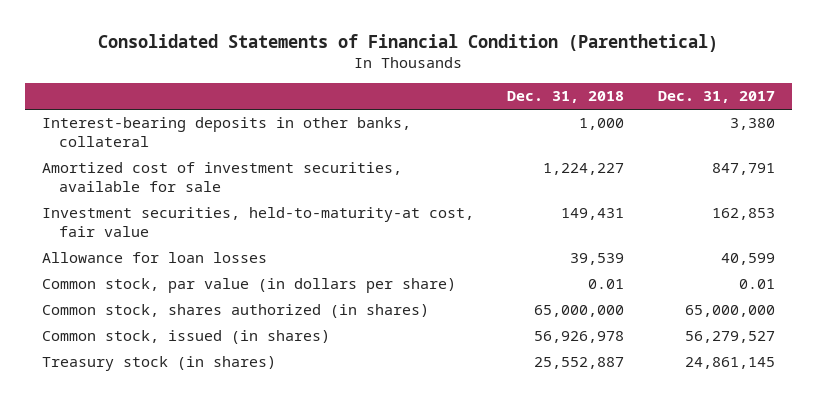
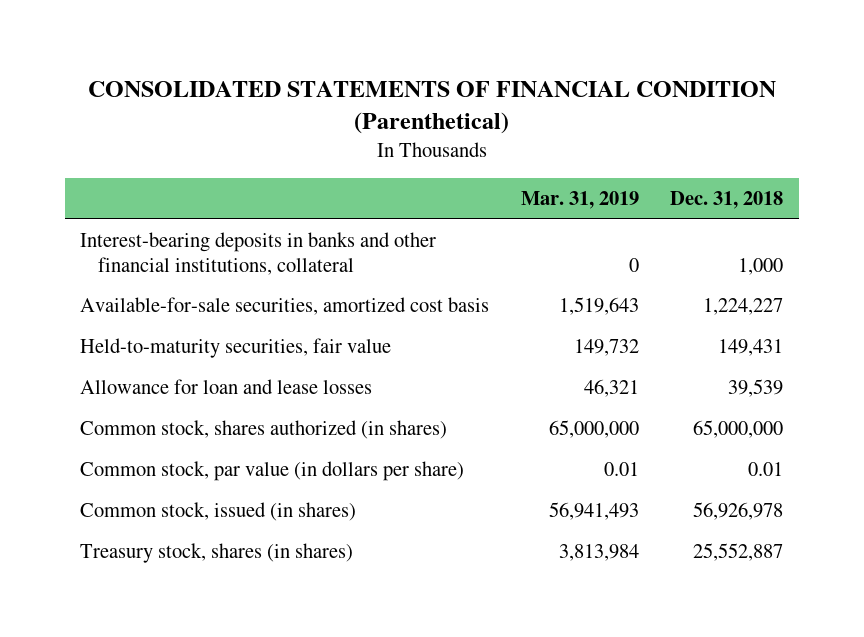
- Consolidated Statements of Financial Condition (Parenthetical)
+ CONSOLIDATED STATEMENTS OF FINANCIAL CONDITION (Parenthetical)
- | Dec. 31, 2018 | Dec. 31, 2017
+ | Mar. 31, 2019 | Dec. 31, 2018
- Interest-bearing deposits in other banks, collateral | 1,000 | 3,380
- Amortized cost of investment securities, available for sale | 1,224,227 | 847,791
- Investment securities, held-to-maturity-at cost, fair value | 149,431 | 162,853
- Allowance for loan losses | 39,539 | 40,599
+ Interest-bearing deposits in banks and other financial institutions, collateral | 0 | 1,000
+ Available-for-sale securities, amortized cost basis | 1,519,643 | 1,224,227
+ Held-to-maturity securities, fair value | 149,732 | 149,431
+ Allowance for loan and lease losses | 46,321 | 39,539
moved down: Common stock, par value (in dollars per share) | 0.01 | 0.01
- Treasury stock (in shares) | 25,552,887 | 24,861,145
+ Treasury stock, shares (in shares) | 3,813,984 | 25,552,887

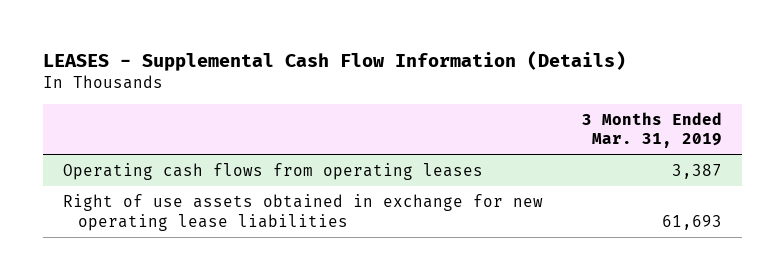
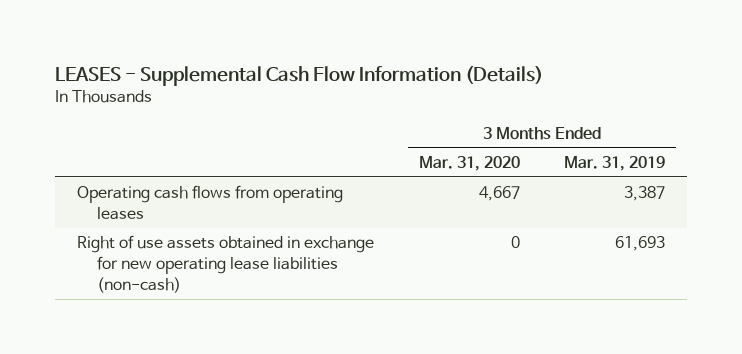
- | 3 Months Ended Mar. 31, 2019
+ | 3 Months Ended Mar. 31, 2020 | 3 Months Ended Mar. 31, 2019
- Right of use assets obtained in exchange for new operating lease liabilities | 61,693
+ Right of use assets obtained in exchange for new operating lease liabilities (non-cash) | 0 | 61,693

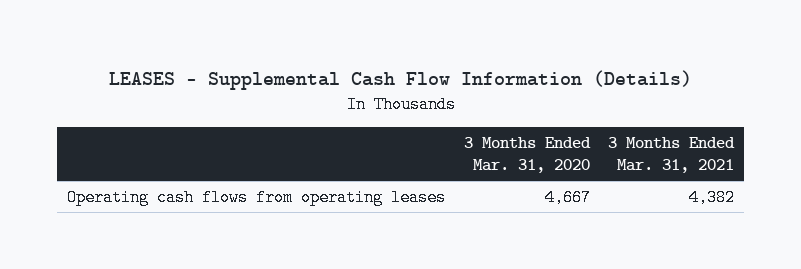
- | 3 Months Ended Mar. 31, 2020 | 3 Months Ended Mar. 31, 2019
+ | 3 Months Ended Mar. 31, 2020 | 3 Months Ended Mar. 31, 2021
- Right of use assets obtained in exchange for new operating lease liabilities (non-cash) | 0 | 61,693

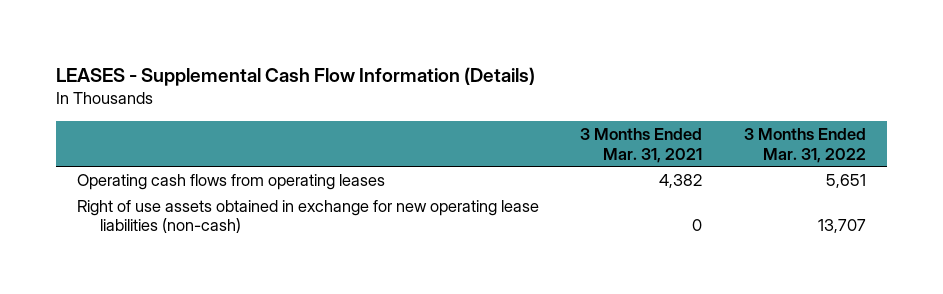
- | 3 Months Ended Mar. 31, 2020 | 3 Months Ended Mar. 31, 2021
+ | 3 Months Ended Mar. 31, 2021 | 3 Months Ended Mar. 31, 2022
+ Right of use assets obtained in exchange for new operating lease liabilities (non-cash) | 0 | 13,707

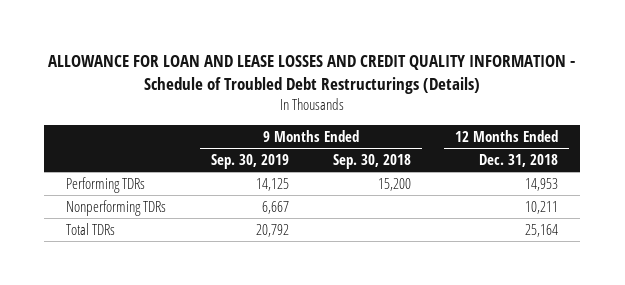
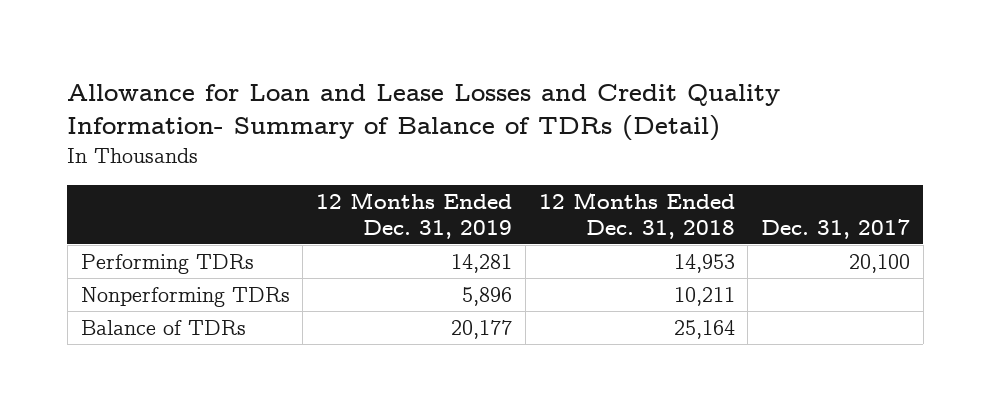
- ALLOWANCE FOR LOAN AND LEASE LOSSES AND CREDIT QUALITY INFORMATION - Schedule of Troubled Debt Restructurings (Details)
+ Allowance for Loan and Lease Losses and Credit Quality Information- Summary of Balance of TDRs (Detail)
- | 9 Months Ended Sep. 30, 2019 | 9 Months Ended Sep. 30, 2018 | 12 Months Ended Dec. 31, 2018
+ | 12 Months Ended Dec. 31, 2019 | 12 Months Ended Dec. 31, 2018 | Dec. 31, 2017
- Total TDRs | 20,792 | | 25,164
+ Balance of TDRs | 20,177 | 25,164 |

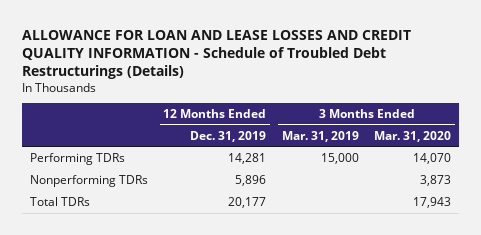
- Allowance for Loan and Lease Losses and Credit Quality Information- Summary of Balance of TDRs (Detail)
+ ALLOWANCE FOR LOAN AND LEASE LOSSES AND CREDIT QUALITY INFORMATION - Schedule of Troubled Debt Restructurings (Details)
- | 12 Months Ended Dec. 31, 2019 | 12 Months Ended Dec. 31, 2018 | Dec. 31, 2017
+ | 12 Months Ended Dec. 31, 2019 | 3 Months Ended Mar. 31, 2019 | 3 Months Ended Mar. 31, 2020
- Balance of TDRs | 20,177 | 25,164 |
+ Total TDRs | 20,177 | | 17,943

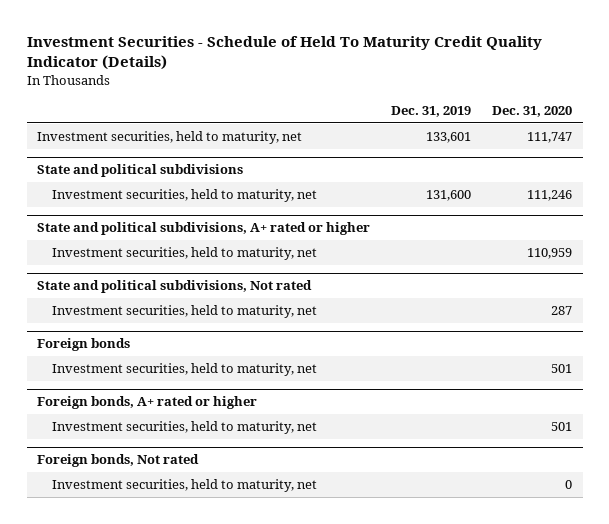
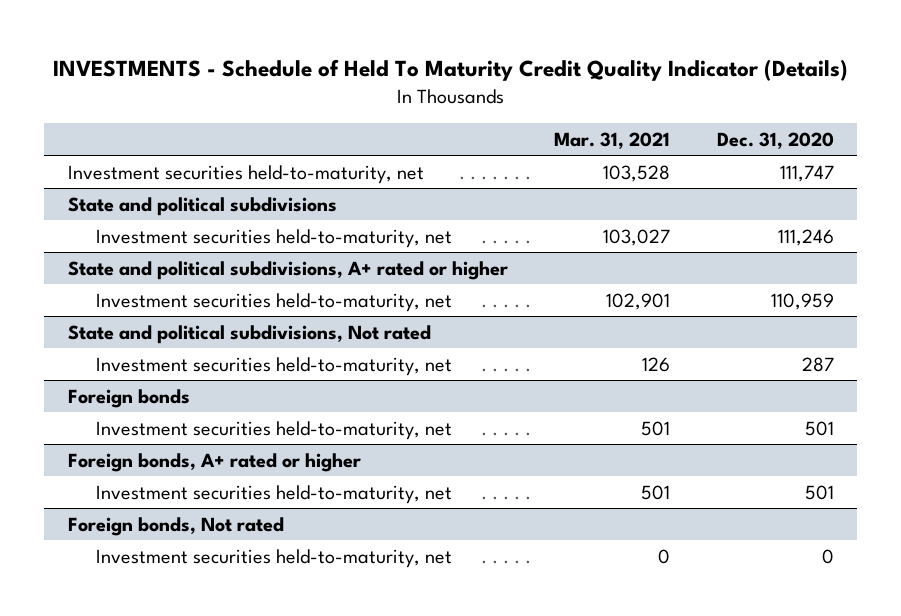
- Investment Securities - Schedule of Held To Maturity Credit Quality Indicator (Details)
+ INVESTMENTS - Schedule of Held To Maturity Credit Quality Indicator (Details)
- | Dec. 31, 2019 | Dec. 31, 2020
+ | Mar. 31, 2021 | Dec. 31, 2020
- Investment securities, held to maturity, net | 133,601 | 111,747
+ Investment securities held-to-maturity, net | 103,528 | 111,747
@ State and political subdivisions
- Investment securities, held to maturity, net | 131,600 | 111,246
+ Investment securities held-to-maturity, net | 103,027 | 111,246
@ State and political subdivisions, A+ rated or higher
- Investment securities, held to maturity, net | | 110,959
+ Investment securities held-to-maturity, net | 102,901 | 110,959
@ State and political subdivisions, Not rated
- Investment securities, held to maturity, net | | 287
+ Investment securities held-to-maturity, net | 126 | 287
@ Foreign bonds
- Investment securities, held to maturity, net | | 501
+ Investment securities held-to-maturity, net | 501 | 501
@ Foreign bonds, A+ rated or higher
- Investment securities, held to maturity, net | | 501
+ Investment securities held-to-maturity, net | 501 | 501
@ Foreign bonds, Not rated
- Investment securities, held to maturity, net | | 0
+ Investment securities held-to-maturity, net | 0 | 0

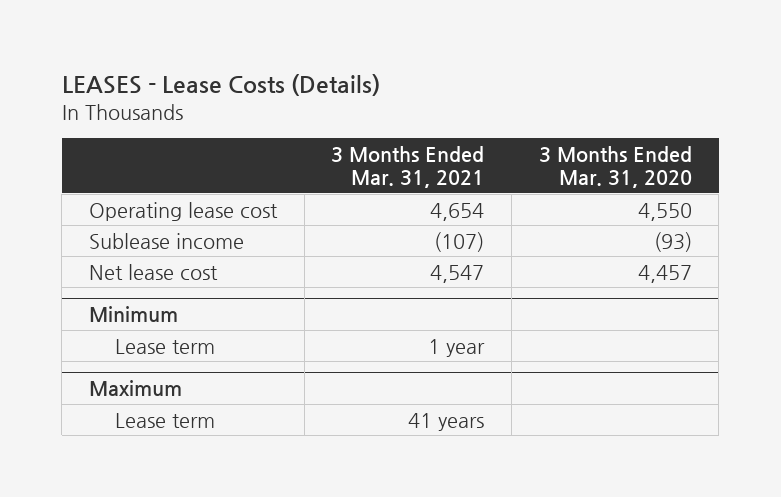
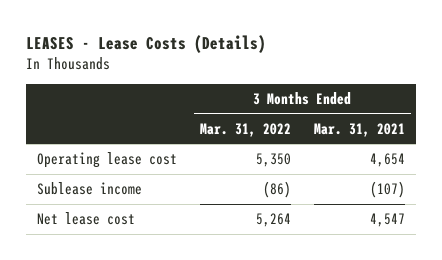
- | 3 Months Ended Mar. 31, 2021 | 3 Months Ended Mar. 31, 2020
+ | 3 Months Ended Mar. 31, 2022 | 3 Months Ended Mar. 31, 2021
- Minimum
- Lease term | 1 year |
- Maximum
- Lease term | 41 years |

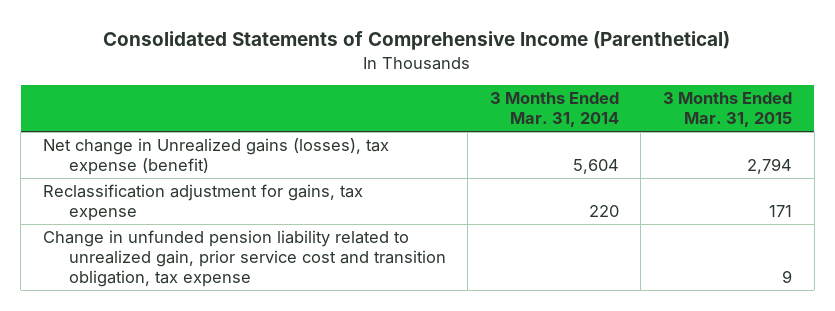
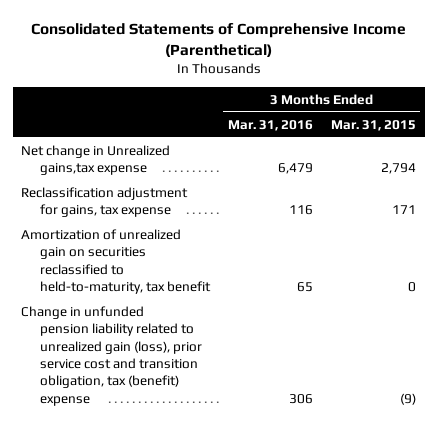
- | 3 Months Ended Mar. 31, 2014 | 3 Months Ended Mar. 31, 2015
+ | 3 Months Ended Mar. 31, 2016 | 3 Months Ended Mar. 31, 2015
- Net change in Unrealized gains (losses), tax expense (benefit) | 5,604 | 2,794
+ Net change in Unrealized gains,tax expense | 6,479 | 2,794
- Change in unfunded pension liability related to unrealized gain, prior service cost and transition obligation, tax expense | | 9
+ Amortization of unrealized gain on securities reclassified to held-to-maturity, tax benefit | 65 | 0
+ Change in unfunded pension liability related to unrealized gain (loss), prior service cost and transition obligation, tax (benefit) expense | 306 | (9)

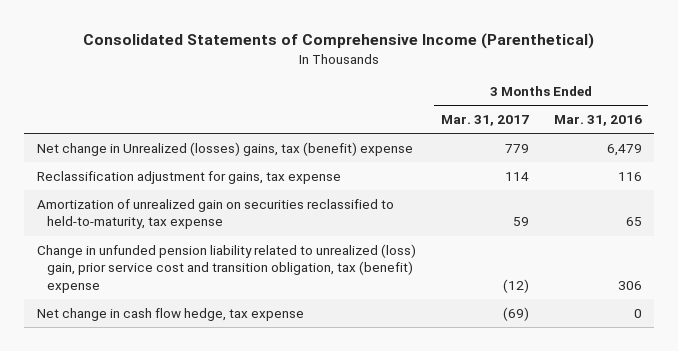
- | 3 Months Ended Mar. 31, 2016 | 3 Months Ended Mar. 31, 2015
+ | 3 Months Ended Mar. 31, 2017 | 3 Months Ended Mar. 31, 2016
- Net change in Unrealized gains,tax expense | 6,479 | 2,794
+ Net change in Unrealized (losses) gains, tax (benefit) expense | 779 | 6,479
- Amortization of unrealized gain on securities reclassified to held-to-maturity, tax benefit | 65 | 0
- Change in unfunded pension liability related to unrealized gain (loss), prior service cost and transition obligation, tax (benefit) expense | 306 | (9)
+ Amortization of unrealized gain on securities reclassified to held-to-maturity, tax expense | 59 | 65
+ Change in unfunded pension liability related to unrealized (loss) gain, prior service cost and transition obligation, tax (benefit) expense | (12) | 306
+ Net change in cash flow hedge, tax expense | (69) | 0

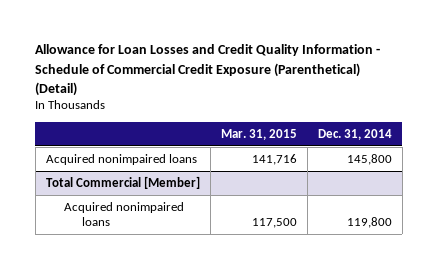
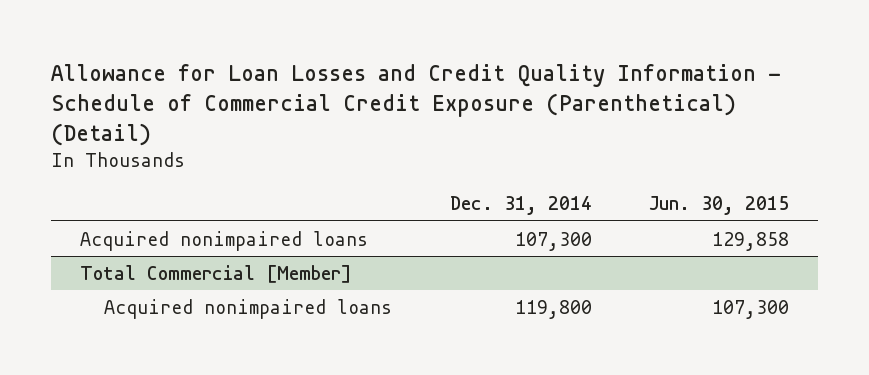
- | Mar. 31, 2015 | Dec. 31, 2014
+ | Dec. 31, 2014 | Jun. 30, 2015
- Acquired nonimpaired loans | 141,716 | 145,800
+ Acquired nonimpaired loans | 107,300 | 129,858

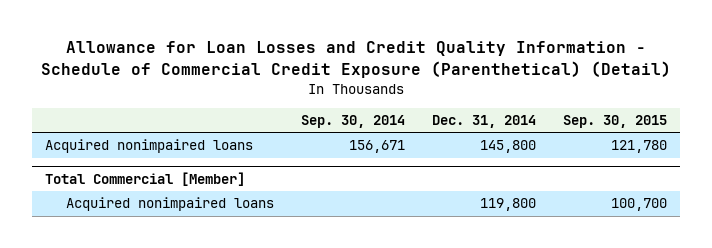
- | Dec. 31, 2014 | Jun. 30, 2015
+ | Sep. 30, 2014 | Dec. 31, 2014 | Sep. 30, 2015
- Acquired nonimpaired loans | 107,300 | 129,858
+ Acquired nonimpaired loans | 156,671 | 145,800 | 121,780

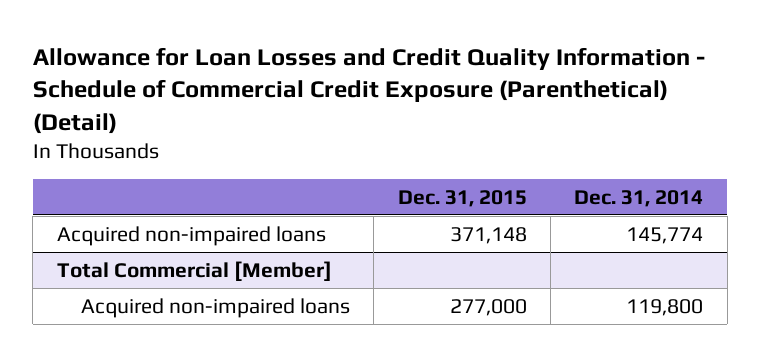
- | Sep. 30, 2014 | Dec. 31, 2014 | Sep. 30, 2015
+ | Dec. 31, 2015 | Dec. 31, 2014
- Acquired nonimpaired loans | 156,671 | 145,800 | 121,780
+ Acquired non-impaired loans | 371,148 | 145,774
@ Total Commercial [Member]
- Acquired nonimpaired loans | | 119,800 | 100,700
+ Acquired non-impaired loans | 277,000 | 119,800

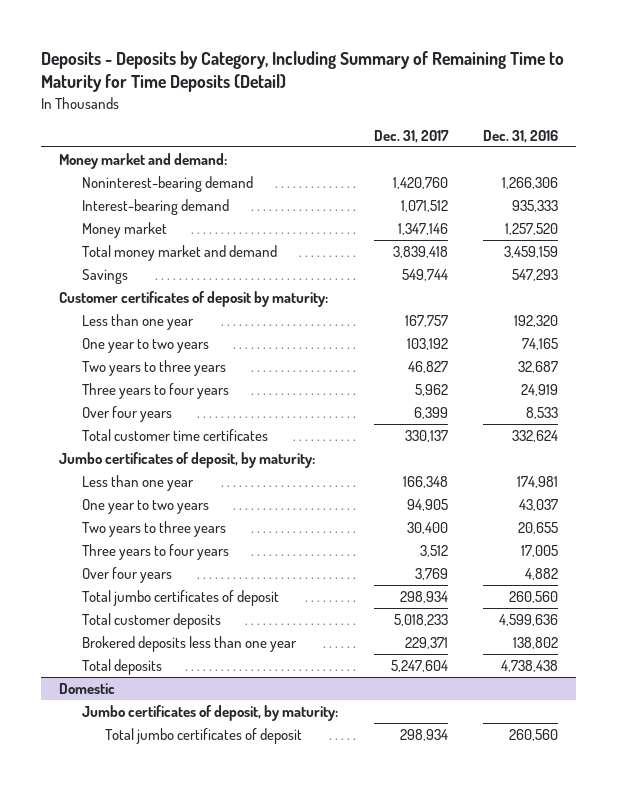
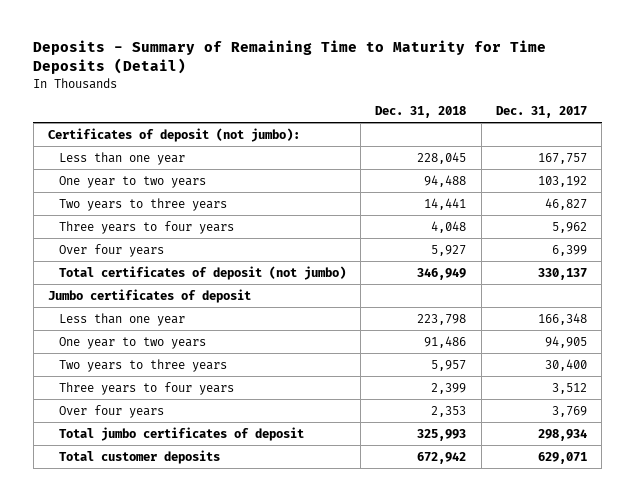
- Deposits - Deposits by Category, Including Summary of Remaining Time to Maturity for Time Deposits (Detail)
+ Deposits - Summary of Remaining Time to Maturity for Time Deposits (Detail)
- | Dec. 31, 2017 | Dec. 31, 2016
+ | Dec. 31, 2018 | Dec. 31, 2017
- Money market and demand:
- Noninterest-bearing demand | 1,420,760 | 1,266,306
- Interest-bearing demand | 1,071,512 | 935,333
- Money market | 1,347,146 | 1,257,520
- Total money market and demand | 3,839,418 | 3,459,159
- Savings | 549,744 | 547,293
- Customer certificates of deposit by maturity:
+ Certificates of deposit (not jumbo):
- Total customer time certificates | 330,137 | 332,624
- Jumbo certificates of deposit, by maturity:
+ Total certificates of deposit (not jumbo) | 346,949 | 330,137
+ Jumbo certificates of deposit
- Total customer deposits | 5,018,233 | 4,599,636
- Brokered deposits less than one year | 229,371 | 138,802
- Total deposits | 5,247,604 | 4,738,438
- Domestic
- Jumbo certificates of deposit, by maturity:
- Total jumbo certificates of deposit | 298,934 | 260,560
+ Total customer deposits | 672,942 | 629,071

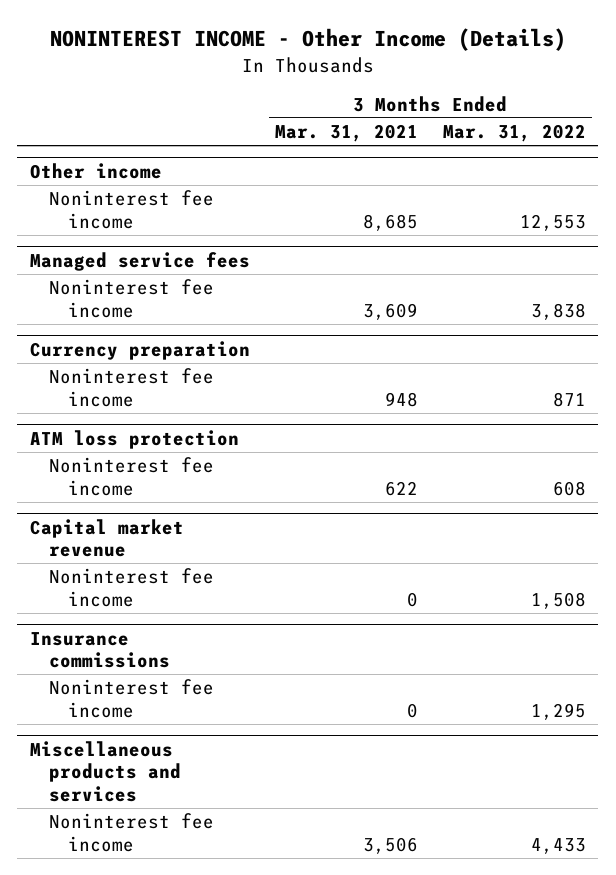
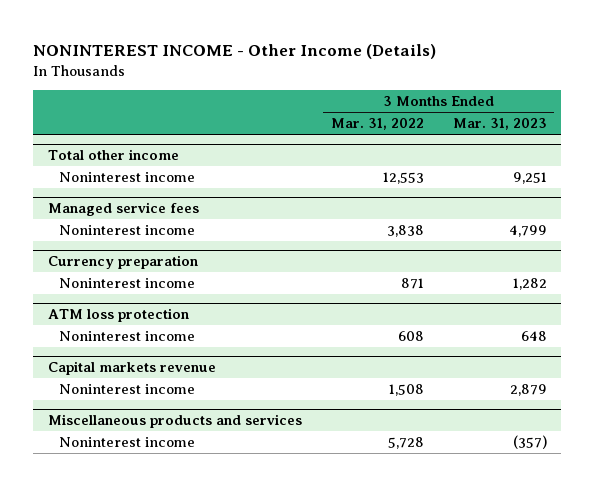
- | 3 Months Ended Mar. 31, 2021 | 3 Months Ended Mar. 31, 2022
+ | 3 Months Ended Mar. 31, 2022 | 3 Months Ended Mar. 31, 2023
- Other income
- Noninterest fee income | 8,685 | 12,553
+ Total other income
+ Noninterest income | 12,553 | 9,251
@ Managed service fees
- Noninterest fee income | 3,609 | 3,838
+ Noninterest income | 3,838 | 4,799
@ Currency preparation
- Noninterest fee income | 948 | 871
+ Noninterest income | 871 | 1,282
@ ATM loss protection
- Noninterest fee income | 622 | 608
- Capital market revenue
- Noninterest fee income | 0 | 1,508
- Insurance commissions
- Noninterest fee income | 0 | 1,295
@ ATM loss protection
+ Noninterest income | 608 | 648
+ Capital markets revenue
+ Noninterest income | 1,508 | 2,879
@ Miscellaneous products and services
- Noninterest fee income | 3,506 | 4,433
+ Noninterest income | 5,728 | (357)

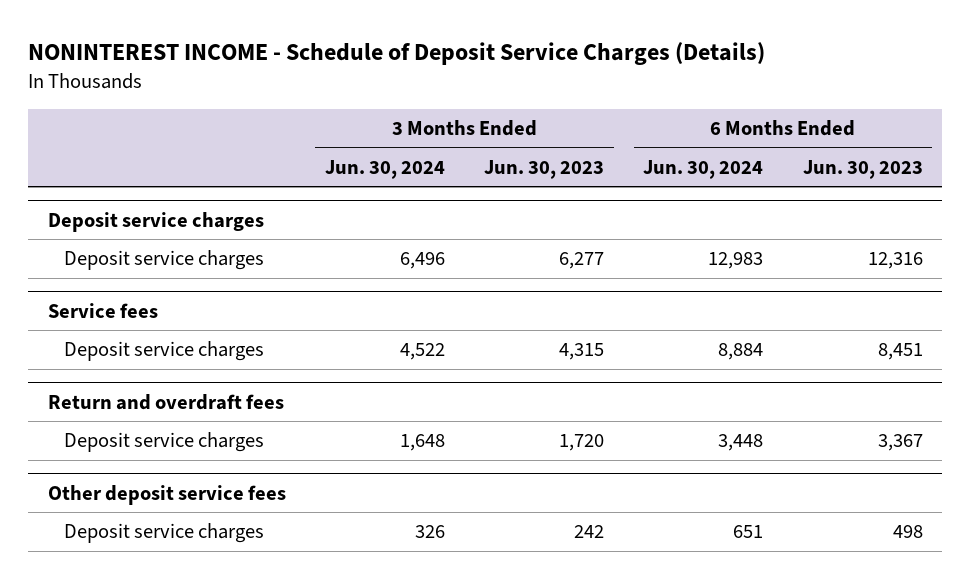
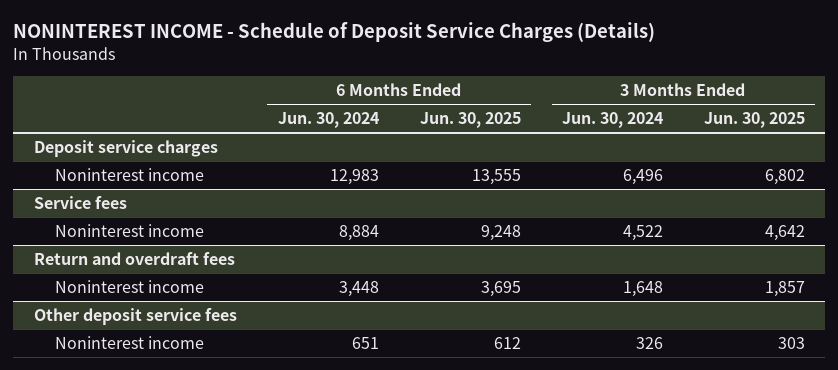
- | 3 Months Ended Jun. 30, 2024 | 3 Months Ended Jun. 30, 2023 | 6 Months Ended Jun. 30, 2024 | 6 Months Ended Jun. 30, 2023
+ | 6 Months Ended Jun. 30, 2024 | 6 Months Ended Jun. 30, 2025 | 3 Months Ended Jun. 30, 2024 | 3 Months Ended Jun. 30, 2025
@ Deposit service charges
- Deposit service charges | 6,496 | 6,277 | 12,983 | 12,316
+ Noninterest income | 12,983 | 13,555 | 6,496 | 6,802
@ Service fees
- Deposit service charges | 4,522 | 4,315 | 8,884 | 8,451
+ Noninterest income | 8,884 | 9,248 | 4,522 | 4,642
@ Return and overdraft fees
- Deposit service charges | 1,648 | 1,720 | 3,448 | 3,367
+ Noninterest income | 3,448 | 3,695 | 1,648 | 1,857
@ Other deposit service fees
- Deposit service charges | 326 | 242 | 651 | 498
+ Noninterest income | 651 | 612 | 326 | 303

